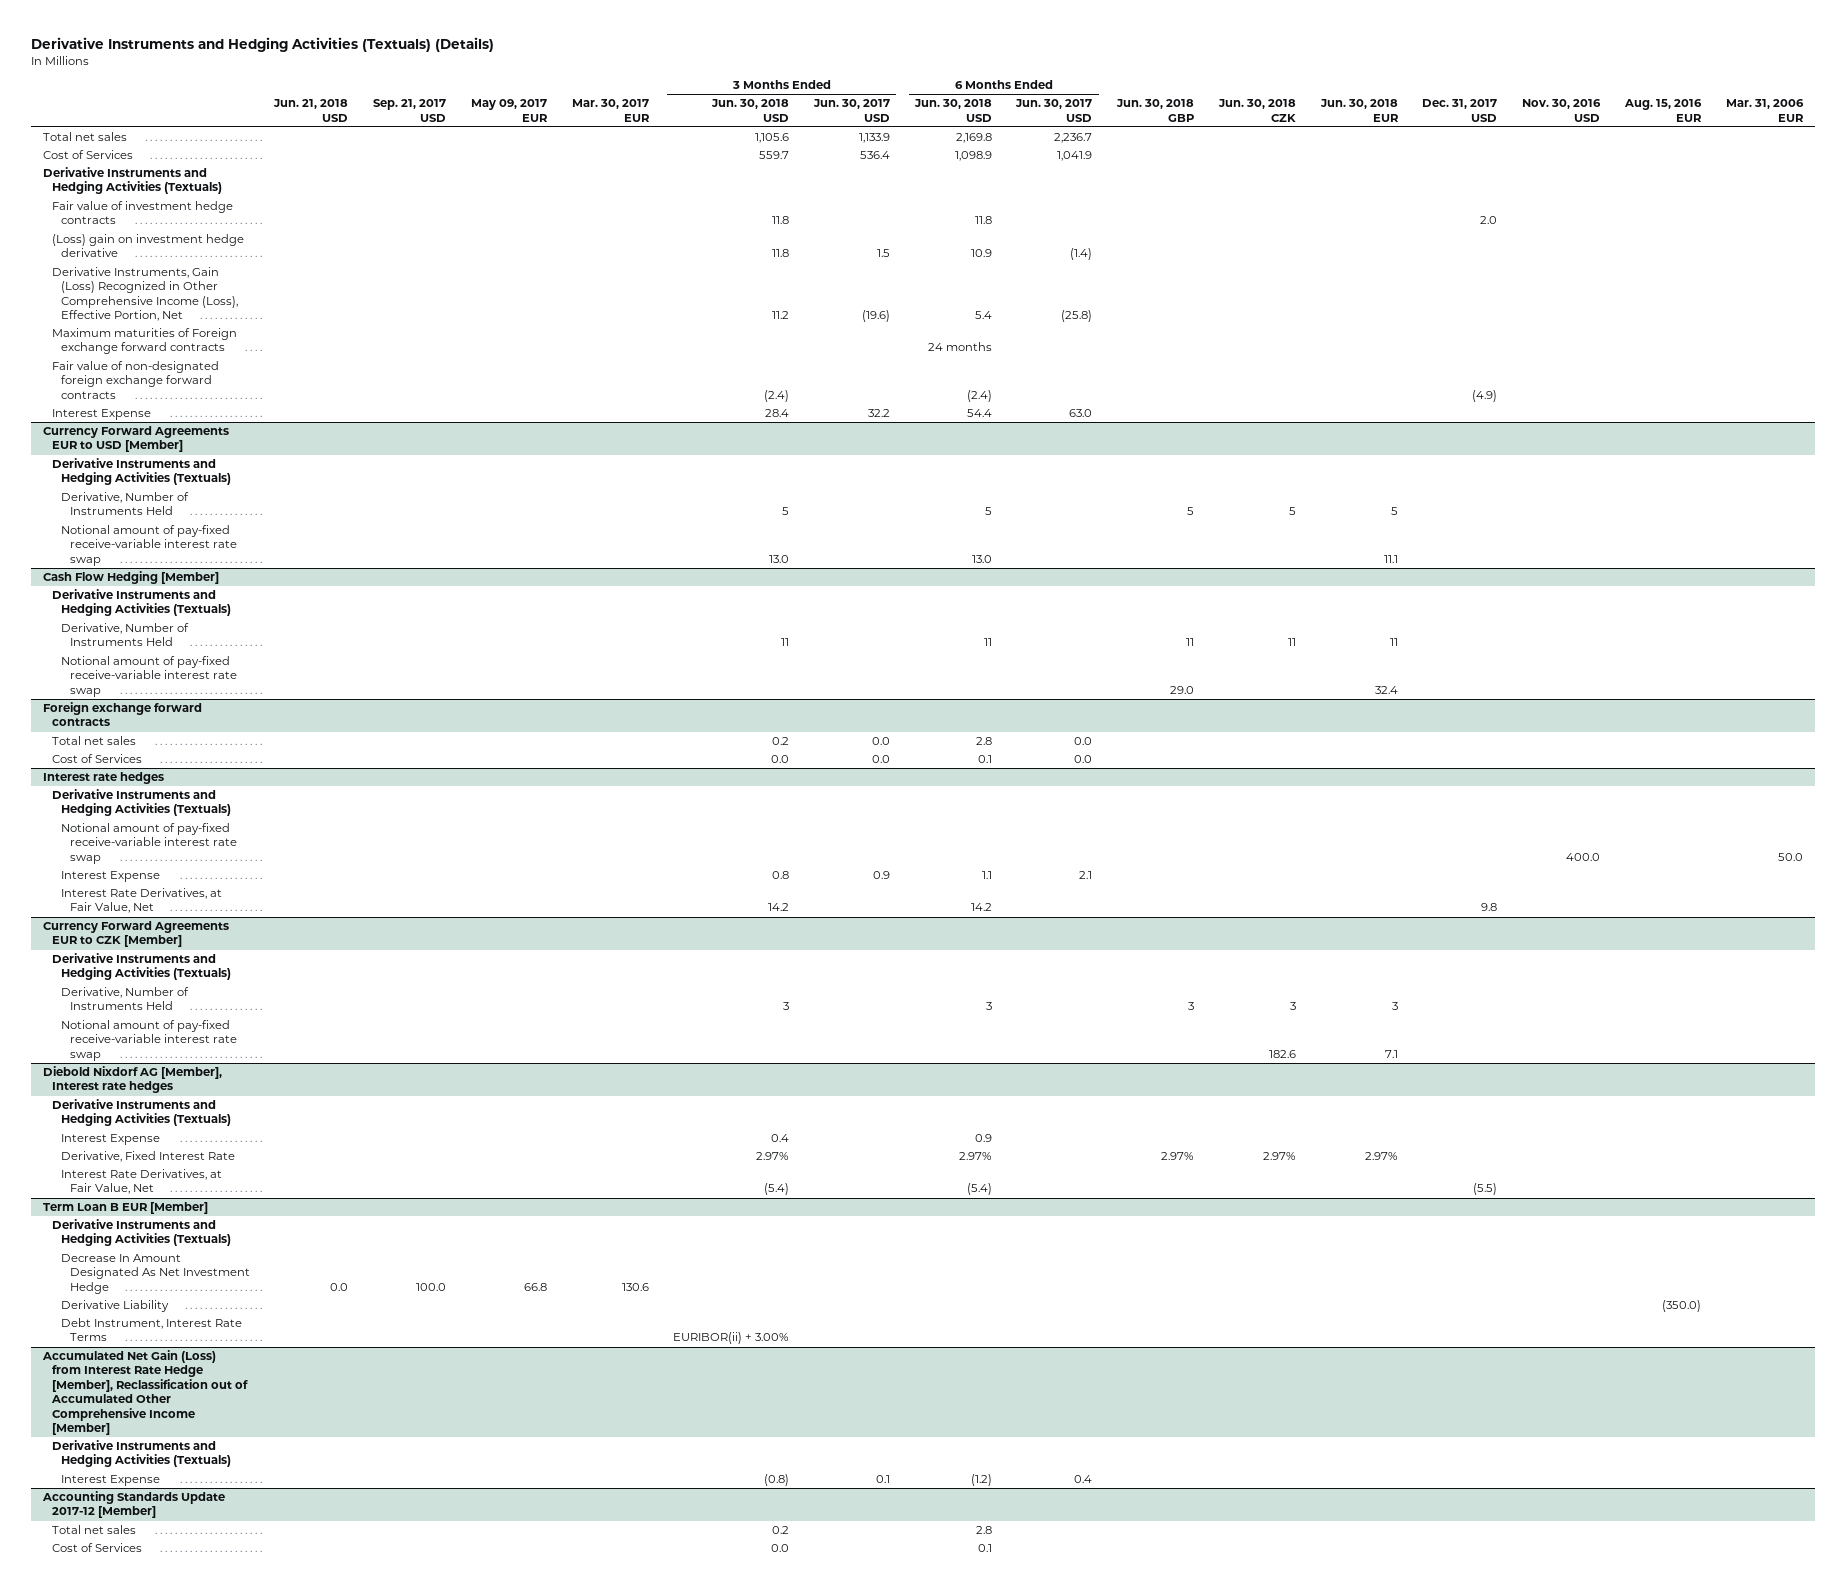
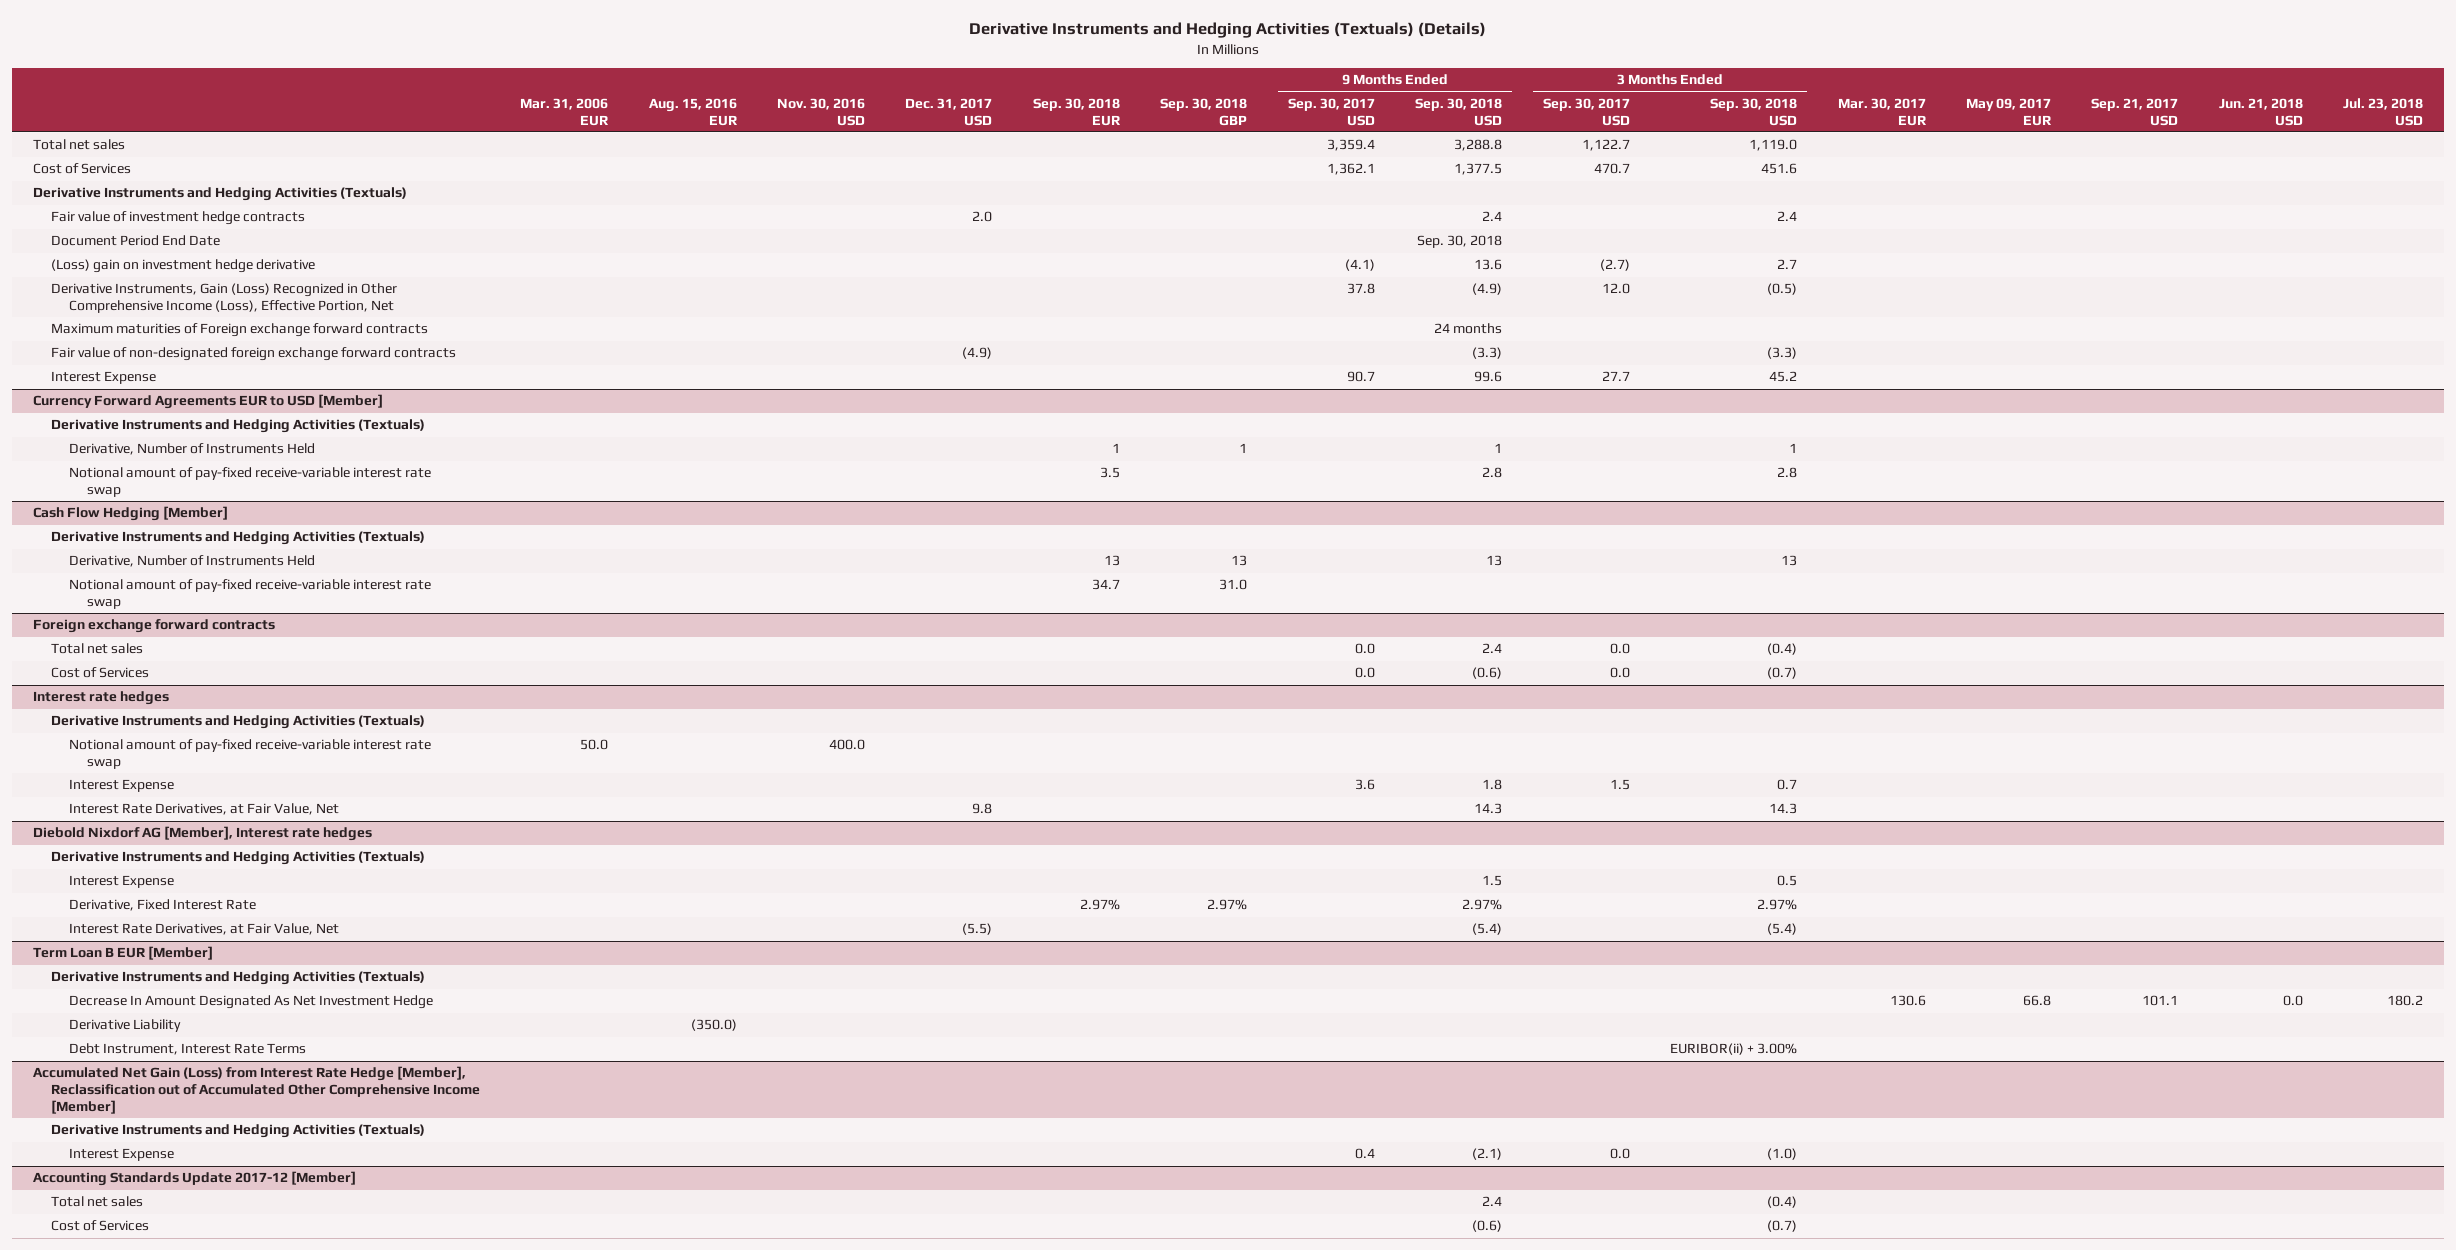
- | Jun. 21, 2018 USD | Sep. 21, 2017 USD | May 09, 2017 EUR | Mar. 30, 2017 EUR | 3 Months Ended Jun. 30, 2018 USD | 3 Months Ended Jun. 30, 2017 USD | 6 Months Ended Jun. 30, 2018 USD | 6 Months Ended Jun. 30, 2017 USD | Jun. 30, 2018 GBP | Jun. 30, 2018 CZK | Jun. 30, 2018 EUR | Dec. 31, 2017 USD | Nov. 30, 2016 USD | Aug. 15, 2016 EUR | Mar. 31, 2006 EUR
+ | Mar. 31, 2006 EUR | Aug. 15, 2016 EUR | Nov. 30, 2016 USD | Dec. 31, 2017 USD | Sep. 30, 2018 EUR | Sep. 30, 2018 GBP | 9 Months Ended Sep. 30, 2017 USD | 9 Months Ended Sep. 30, 2018 USD | 3 Months Ended Sep. 30, 2017 USD | 3 Months Ended Sep. 30, 2018 USD | Mar. 30, 2017 EUR | May 09, 2017 EUR | Sep. 21, 2017 USD | Jun. 21, 2018 USD | Jul. 23, 2018 USD
+ Document Period End Date | | | | | | | | Sep. 30, 2018 | | | | | | |
- Currency Forward Agreements EUR to CZK [Member]
- Derivative Instruments and Hedging Activities (Textuals)
- Derivative, Number of Instruments Held | | | | | 3 | | 3 | | 3 | 3 | 3 | | | |
- Notional amount of pay-fixed receive-variable interest rate swap | | | | | | | | | | 182.6 | 7.1 | | | |
@ Term Loan B EUR [Member]
- Decrease In Amount Designated As Net Investment Hedge | 0.0 | 100.0 | 66.8 | 130.6 | | | | | | | | | | |
+ Decrease In Amount Designated As Net Investment Hedge | | | | | | | | | | | 130.6 | 66.8 | 101.1 | 0.0 | 180.2

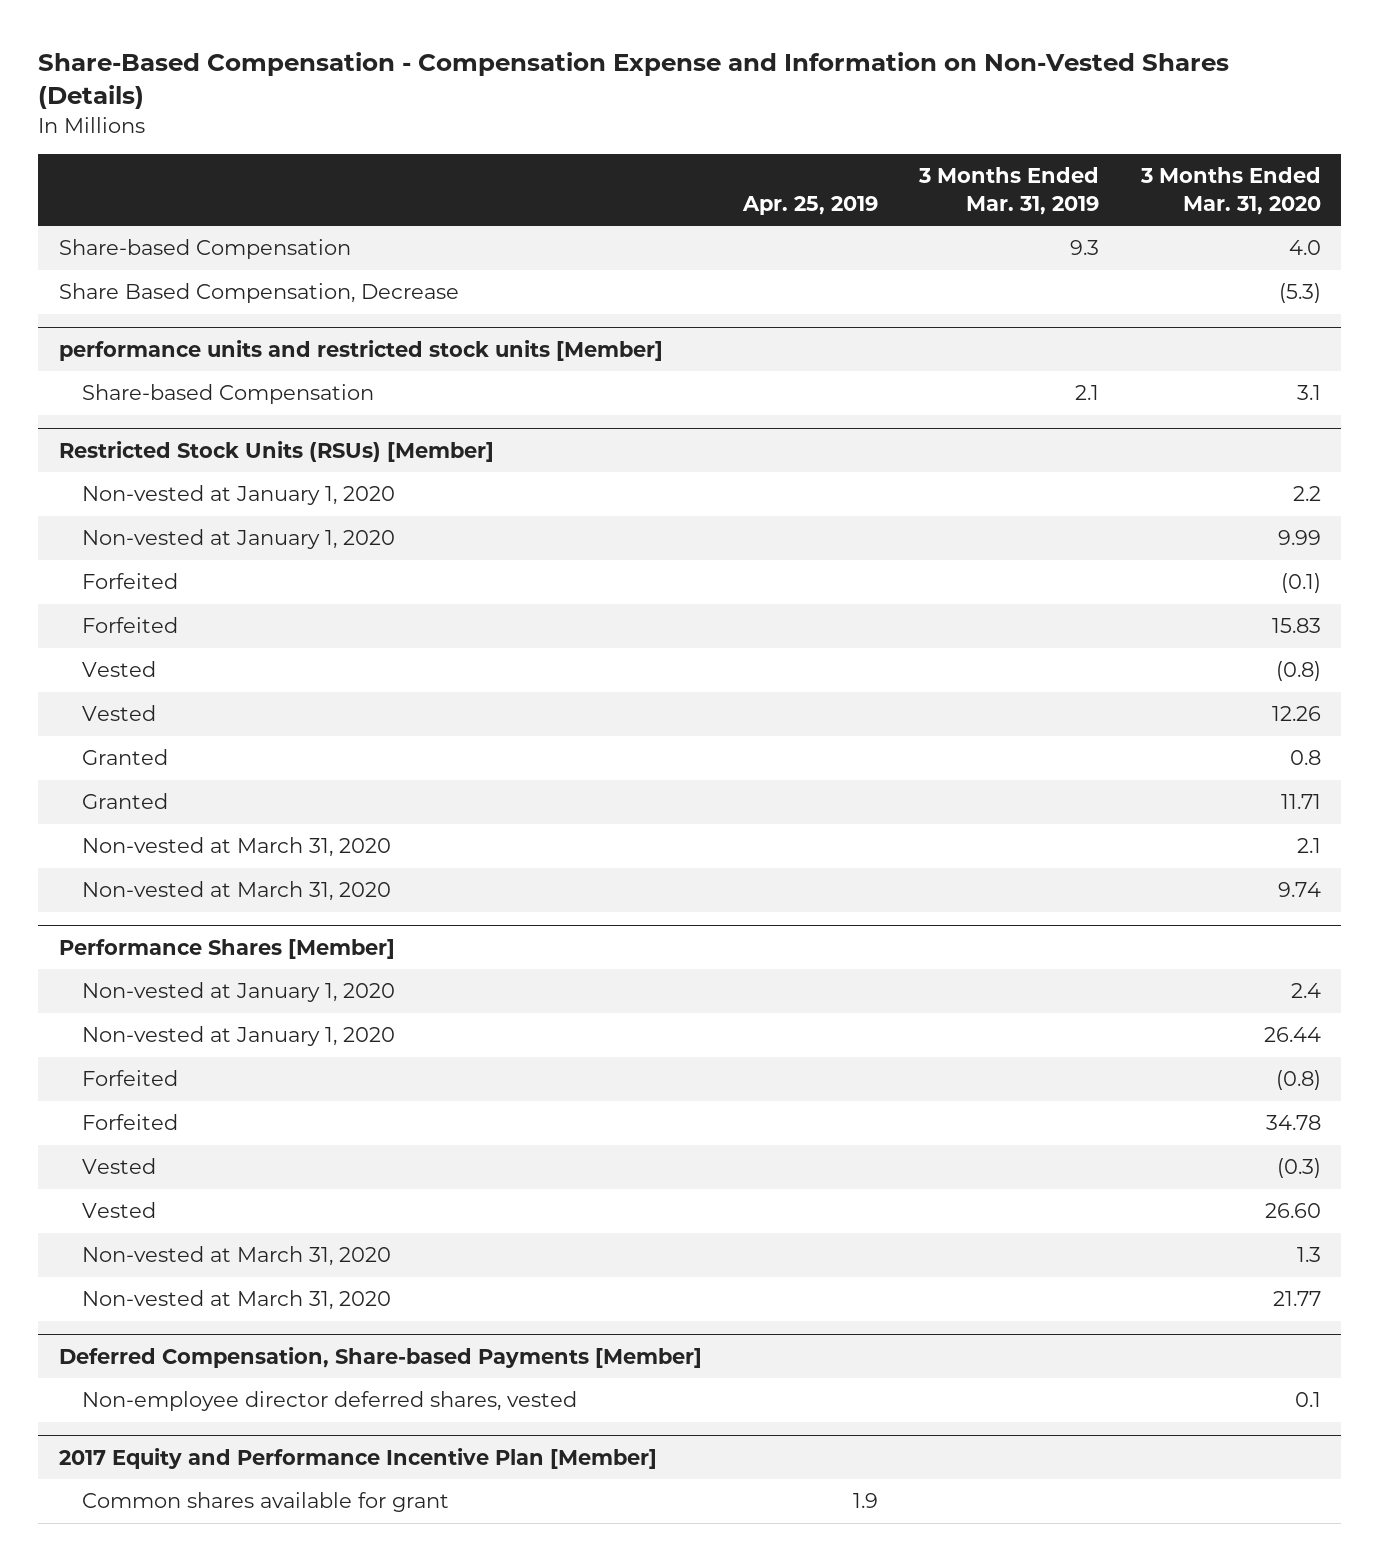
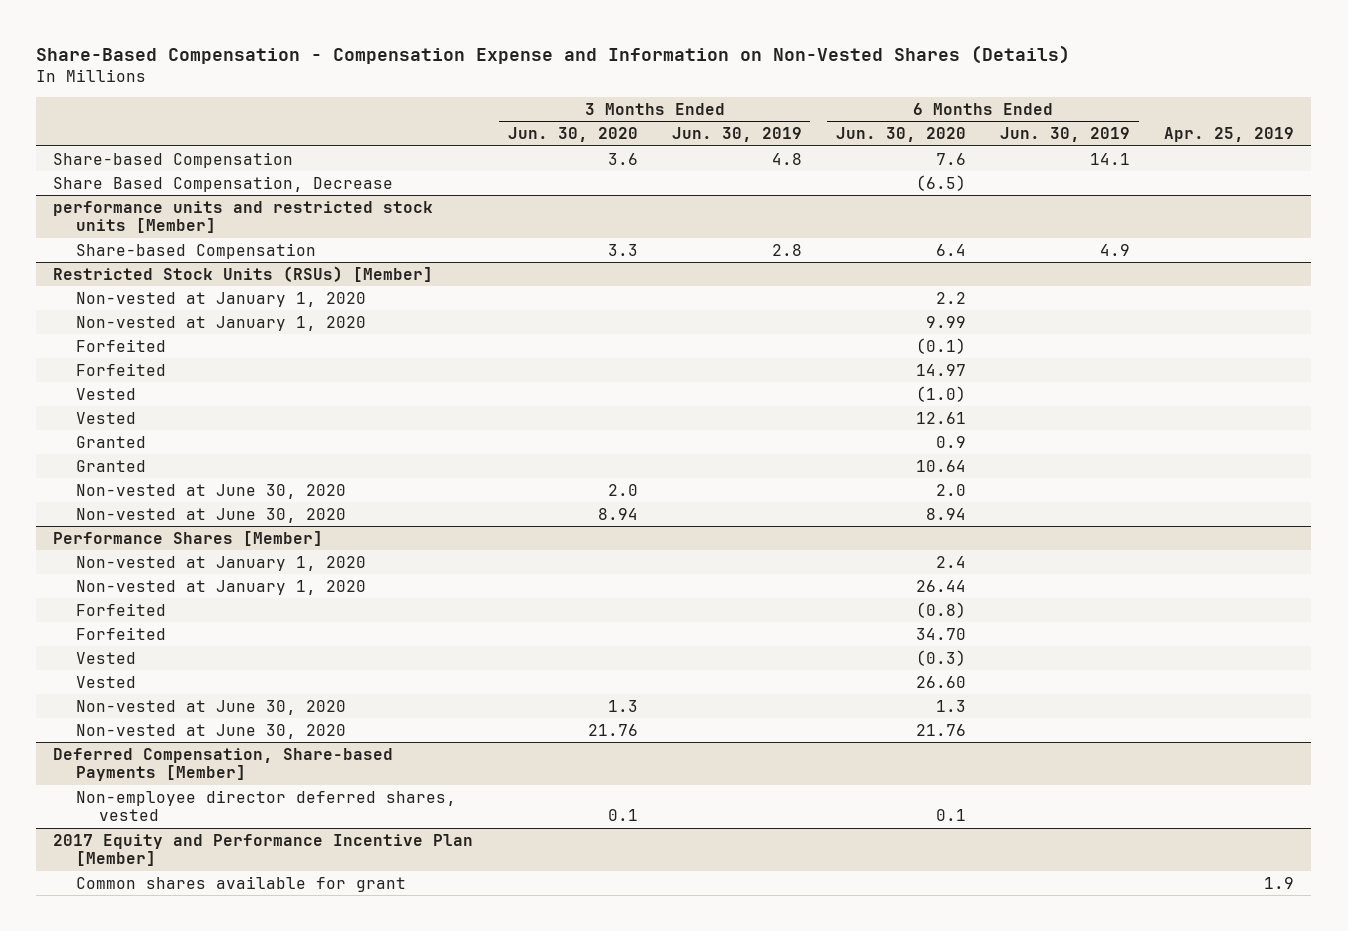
- | Apr. 25, 2019 | 3 Months Ended Mar. 31, 2019 | 3 Months Ended Mar. 31, 2020
+ | 3 Months Ended Jun. 30, 2020 | 3 Months Ended Jun. 30, 2019 | 6 Months Ended Jun. 30, 2020 | 6 Months Ended Jun. 30, 2019 | Apr. 25, 2019
@ Restricted Stock Units (RSUs) [Member]
- Non-vested at March 31, 2020 | | | 2.1
- Non-vested at March 31, 2020 | | | 9.74
+ Non-vested at June 30, 2020 | 2.0 | | 2.0 | |
+ Non-vested at June 30, 2020 | 8.94 | | 8.94 | |
@ Performance Shares [Member]
- Non-vested at March 31, 2020 | | | 1.3
- Non-vested at March 31, 2020 | | | 21.77
+ Non-vested at June 30, 2020 | 1.3 | | 1.3 | |
+ Non-vested at June 30, 2020 | 21.76 | | 21.76 | |

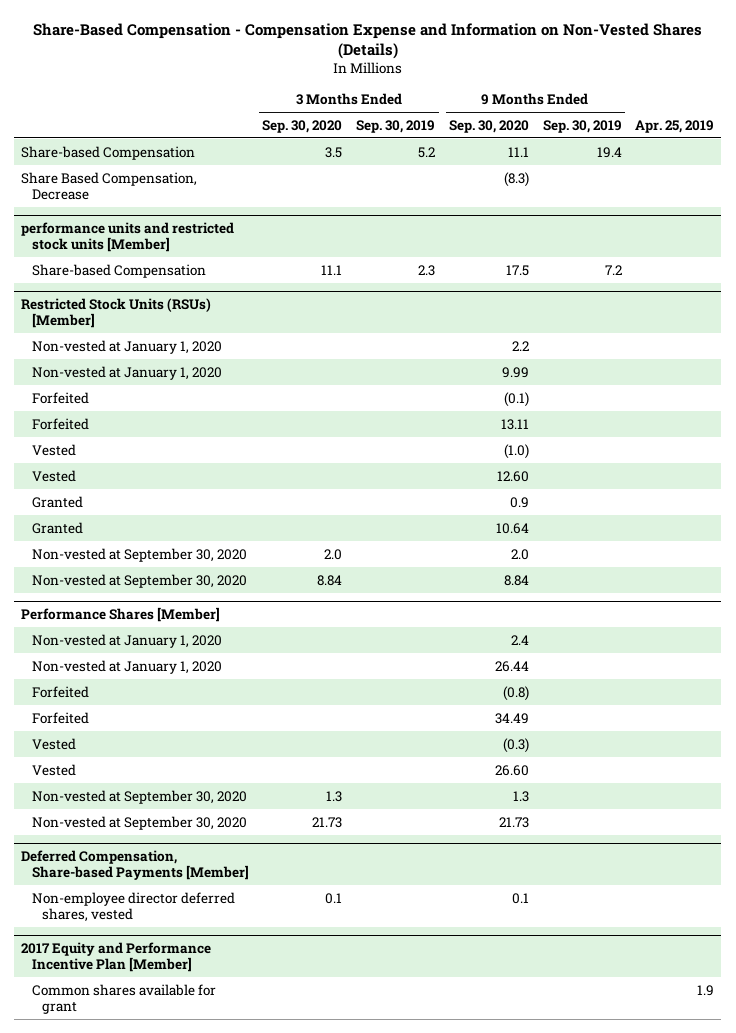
- | 3 Months Ended Jun. 30, 2020 | 3 Months Ended Jun. 30, 2019 | 6 Months Ended Jun. 30, 2020 | 6 Months Ended Jun. 30, 2019 | Apr. 25, 2019
+ | 3 Months Ended Sep. 30, 2020 | 3 Months Ended Sep. 30, 2019 | 9 Months Ended Sep. 30, 2020 | 9 Months Ended Sep. 30, 2019 | Apr. 25, 2019
@ Restricted Stock Units (RSUs) [Member]
- Non-vested at June 30, 2020 | 2.0 | | 2.0 | |
- Non-vested at June 30, 2020 | 8.94 | | 8.94 | |
+ Non-vested at September 30, 2020 | 2.0 | | 2.0 | |
+ Non-vested at September 30, 2020 | 8.84 | | 8.84 | |
@ Performance Shares [Member]
- Non-vested at June 30, 2020 | 1.3 | | 1.3 | |
- Non-vested at June 30, 2020 | 21.76 | | 21.76 | |
+ Non-vested at September 30, 2020 | 1.3 | | 1.3 | |
+ Non-vested at September 30, 2020 | 21.73 | | 21.73 | |

